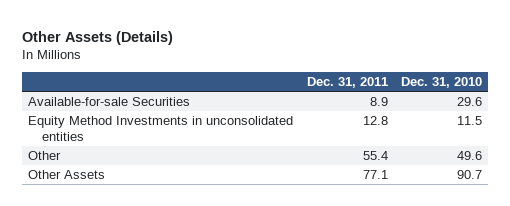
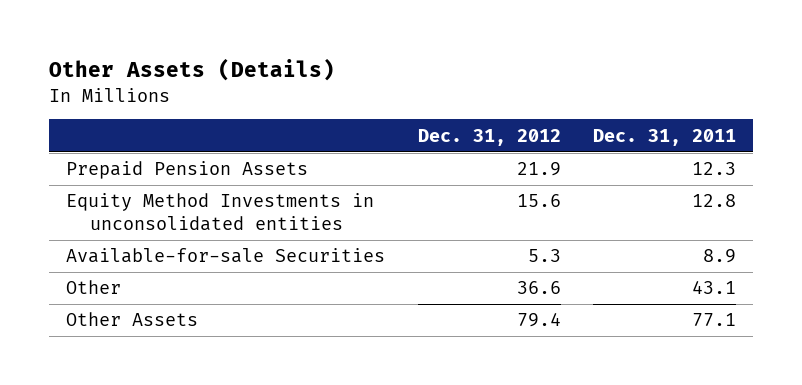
- | Dec. 31, 2011 | Dec. 31, 2010
+ | Dec. 31, 2012 | Dec. 31, 2011
+ Prepaid Pension Assets | 21.9 | 12.3
- Other | 55.4 | 49.6
moved down: Available-for-sale Securities | 5.3 | 8.9
+ Other | 36.6 | 43.1

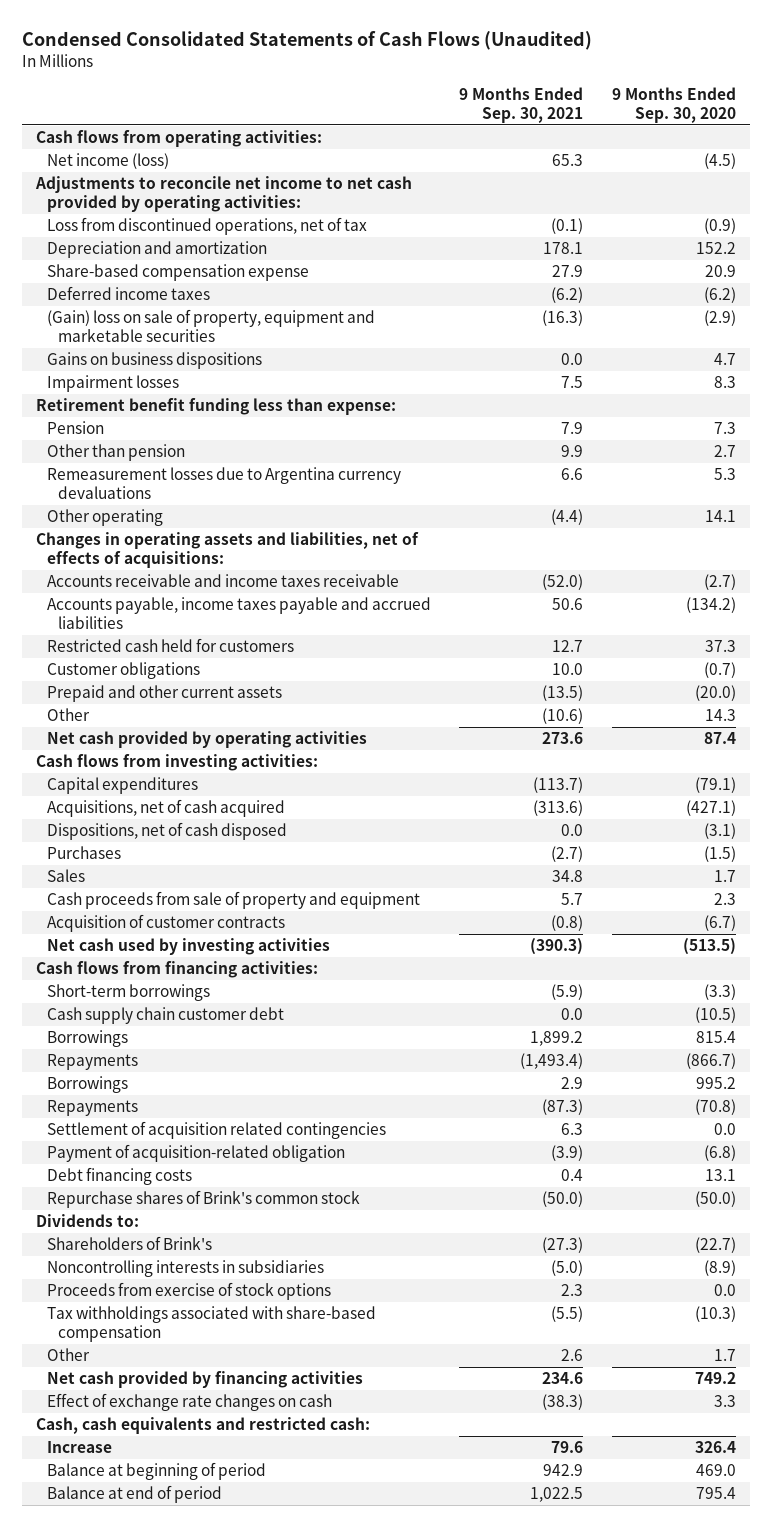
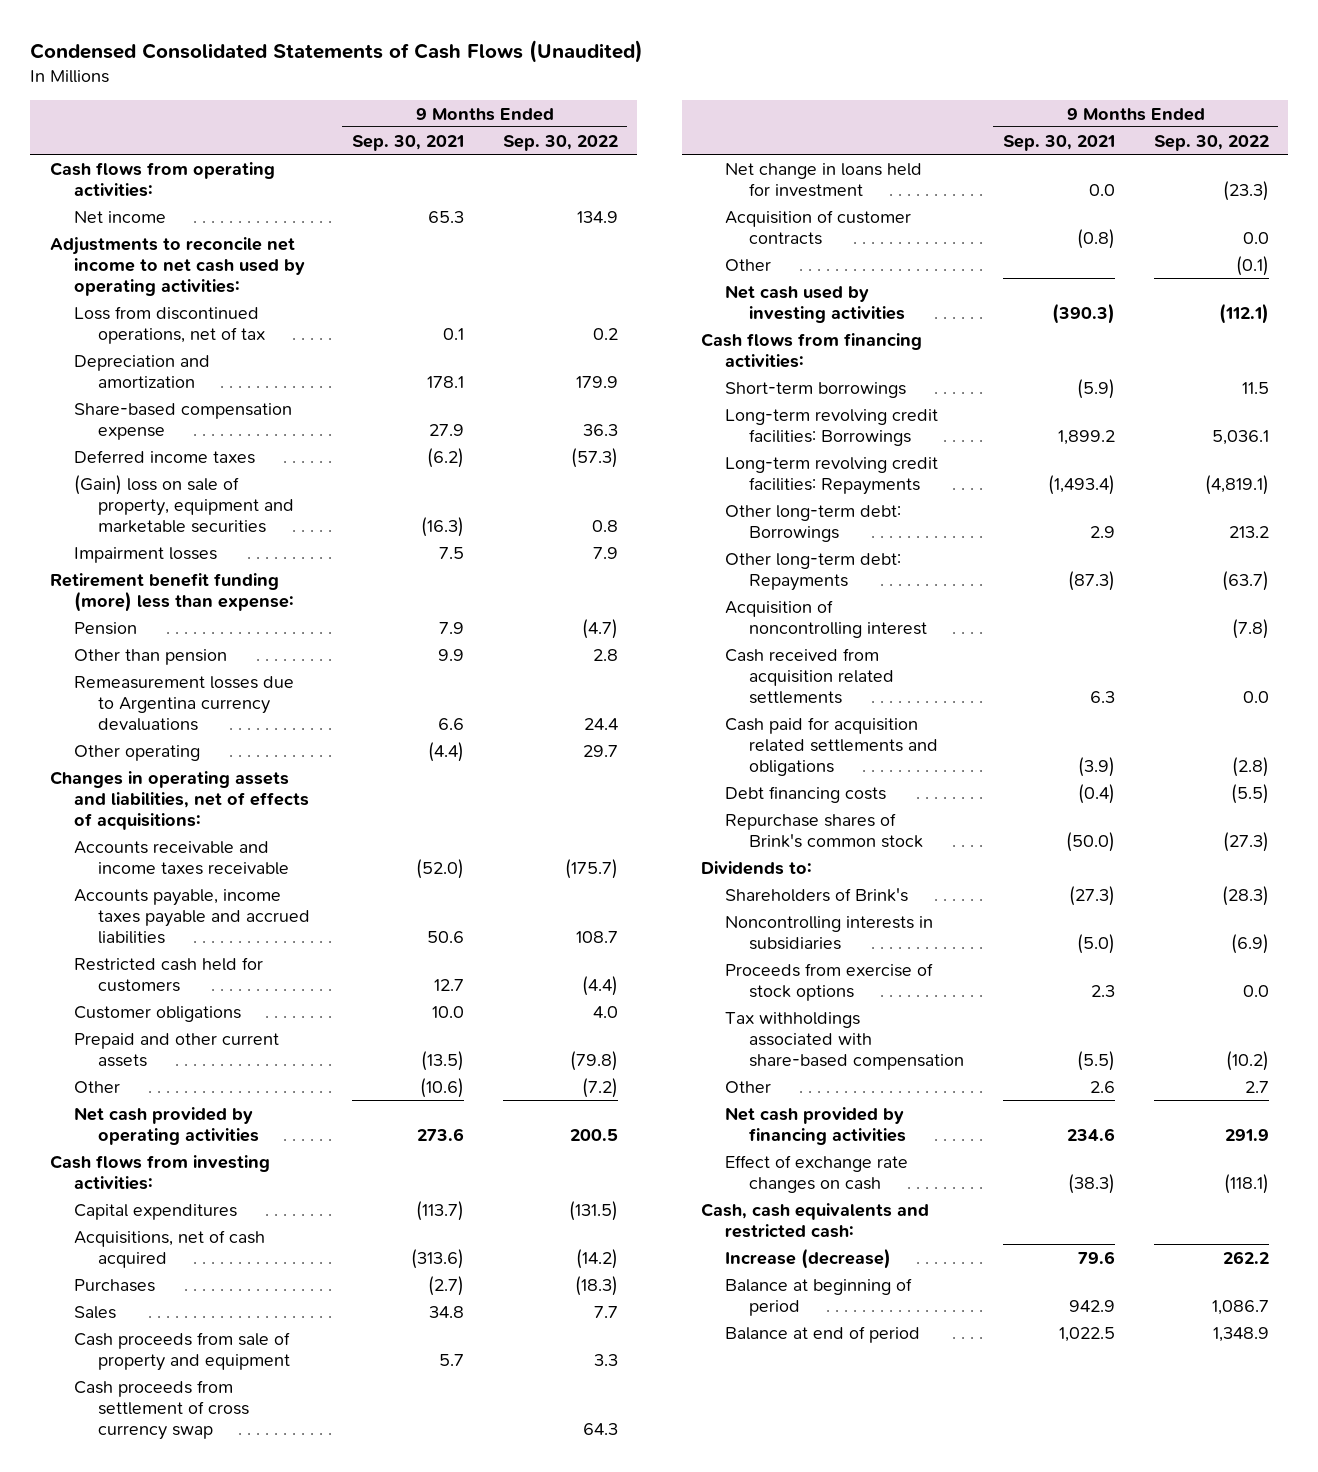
- | 9 Months Ended Sep. 30, 2021 | 9 Months Ended Sep. 30, 2020
+ | 9 Months Ended Sep. 30, 2021 | 9 Months Ended Sep. 30, 2022
- Net income (loss) | 65.3 | (4.5)
- Adjustments to reconcile net income to net cash provided by operating activities:
- Loss from discontinued operations, net of tax | (0.1) | (0.9)
+ Net income | 65.3 | 134.9
+ Adjustments to reconcile net income to net cash used by operating activities:
+ Loss from discontinued operations, net of tax | 0.1 | 0.2
- Gains on business dispositions | 0.0 | 4.7
- Retirement benefit funding less than expense:
+ Retirement benefit funding (more) less than expense:
- Dispositions, net of cash disposed | 0.0 | (3.1)
+ Cash proceeds from settlement of cross currency swap | | 64.3
+ Net change in loans held for investment | 0.0 | (23.3)
+ Other | | (0.1)
- Cash supply chain customer debt | 0.0 | (10.5)
- Borrowings | 1,899.2 | 815.4
- Repayments | (1,493.4) | (866.7)
- Borrowings | 2.9 | 995.2
- Repayments | (87.3) | (70.8)
- Settlement of acquisition related contingencies | 6.3 | 0.0
- Payment of acquisition-related obligation | (3.9) | (6.8)
- Debt financing costs | 0.4 | 13.1
+ Long-term revolving credit facilities: Borrowings | 1,899.2 | 5,036.1
+ Long-term revolving credit facilities: Repayments | (1,493.4) | (4,819.1)
+ Other long-term debt: Borrowings | 2.9 | 213.2
+ Other long-term debt: Repayments | (87.3) | (63.7)
+ Acquisition of noncontrolling interest | | (7.8)
+ Cash received from acquisition related settlements | 6.3 | 0.0
+ Cash paid for acquisition related settlements and obligations | (3.9) | (2.8)
+ Debt financing costs | (0.4) | (5.5)
- Increase | 79.6 | 326.4
+ Increase (decrease) | 79.6 | 262.2

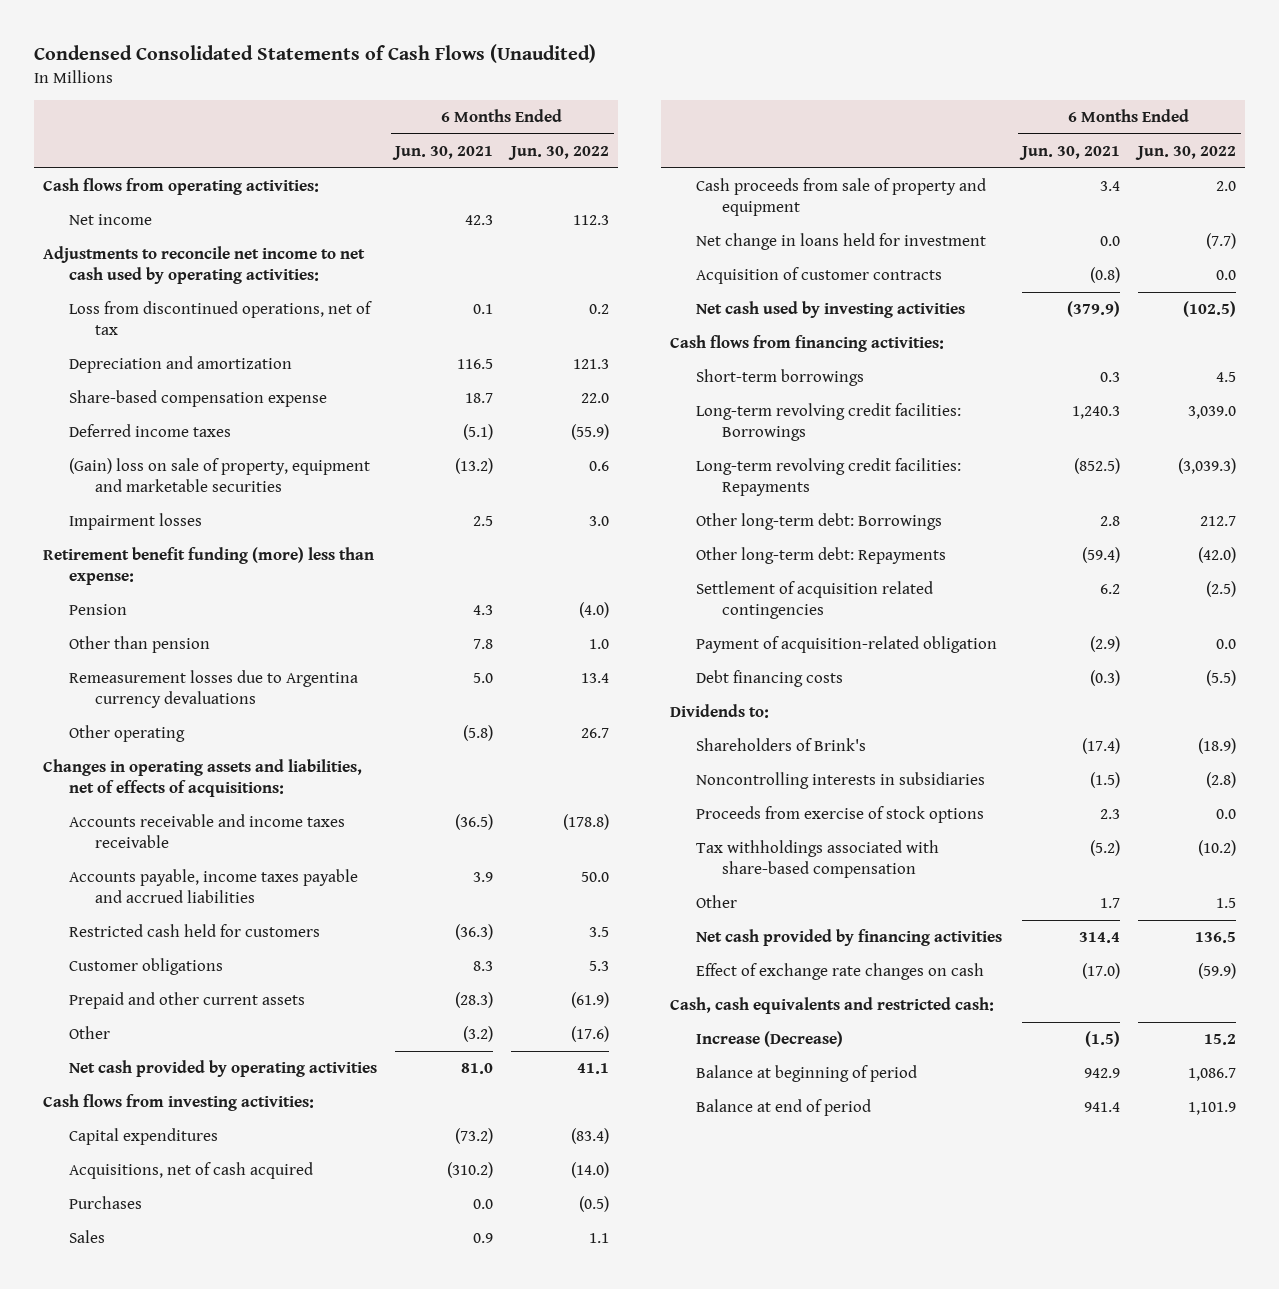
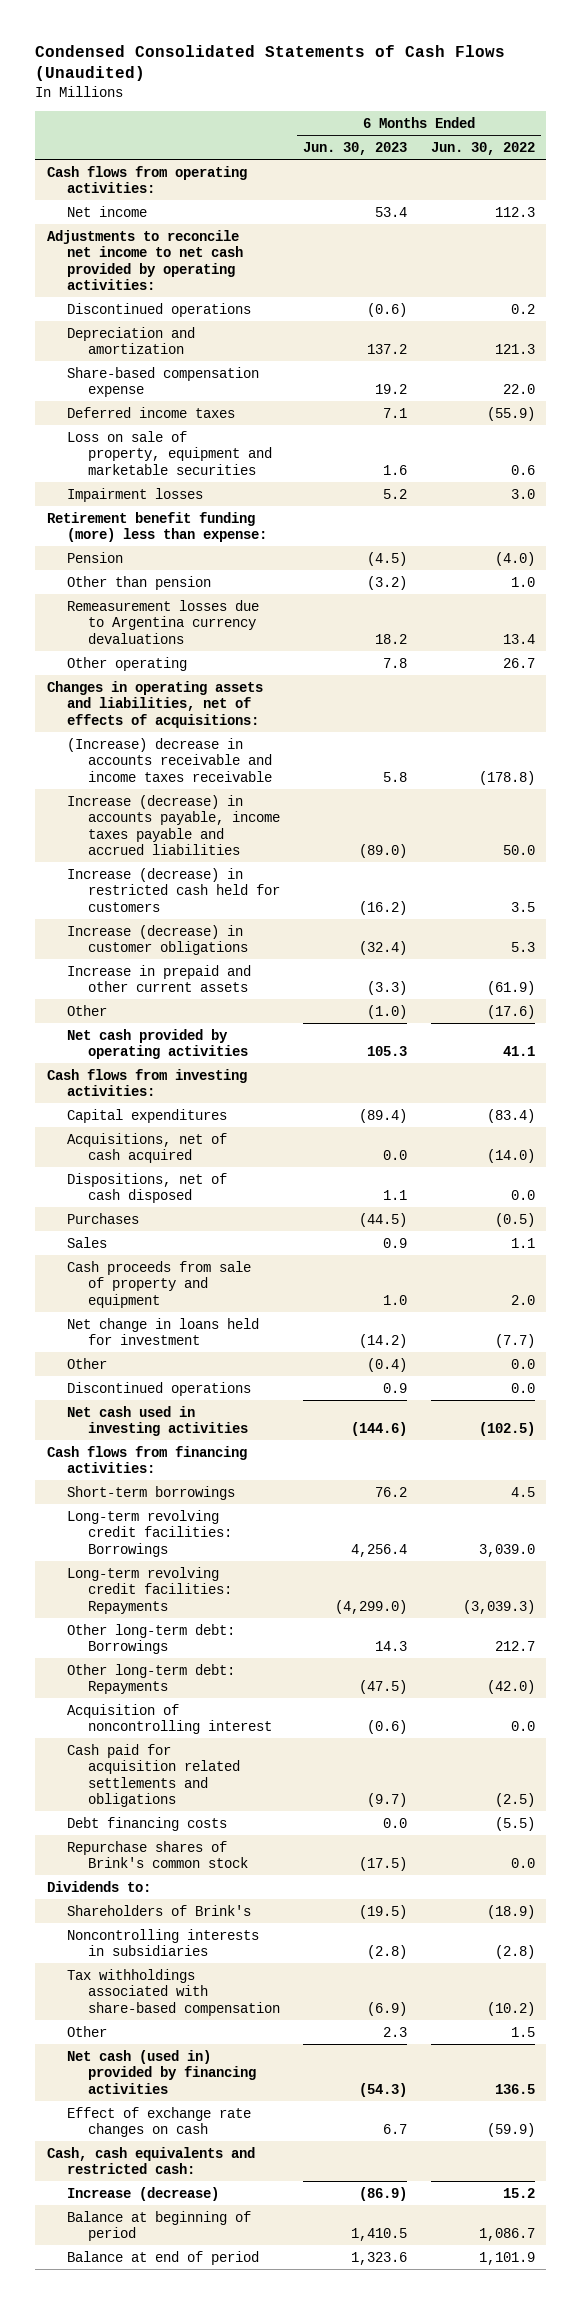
- | 6 Months Ended Jun. 30, 2021 | 6 Months Ended Jun. 30, 2022
+ | 6 Months Ended Jun. 30, 2023 | 6 Months Ended Jun. 30, 2022
- Adjustments to reconcile net income to net cash used by operating activities:
- Loss from discontinued operations, net of tax | 0.1 | 0.2
+ Adjustments to reconcile net income to net cash provided by operating activities:
+ Discontinued operations | (0.6) | 0.2
- (Gain) loss on sale of property, equipment and marketable securities | (13.2) | 0.6
+ Loss on sale of property, equipment and marketable securities | 1.6 | 0.6
- Accounts receivable and income taxes receivable | (36.5) | (178.8)
- Accounts payable, income taxes payable and accrued liabilities | 3.9 | 50.0
- Restricted cash held for customers | (36.3) | 3.5
- Customer obligations | 8.3 | 5.3
- Prepaid and other current assets | (28.3) | (61.9)
+ (Increase) decrease in accounts receivable and income taxes receivable | 5.8 | (178.8)
+ Increase (decrease) in accounts payable, income taxes payable and accrued liabilities | (89.0) | 50.0
+ Increase (decrease) in restricted cash held for customers | (16.2) | 3.5
+ Increase (decrease) in customer obligations | (32.4) | 5.3
+ Increase in prepaid and other current assets | (3.3) | (61.9)
+ Dispositions, net of cash disposed | 1.1 | 0.0
- Acquisition of customer contracts | (0.8) | 0.0
- Net cash used by investing activities | (379.9) | (102.5)
+ Other | (0.4) | 0.0
+ Discontinued operations | 0.9 | 0.0
+ Net cash used in investing activities | (144.6) | (102.5)
- Settlement of acquisition related contingencies | 6.2 | (2.5)
- Payment of acquisition-related obligation | (2.9) | 0.0
+ Acquisition of noncontrolling interest | (0.6) | 0.0
+ Cash paid for acquisition related settlements and obligations | (9.7) | (2.5)
+ Repurchase shares of Brink's common stock | (17.5) | 0.0
- Proceeds from exercise of stock options | 2.3 | 0.0
- Net cash provided by financing activities | 314.4 | 136.5
+ Net cash (used in) provided by financing activities | (54.3) | 136.5
- Increase (Decrease) | (1.5) | 15.2
+ Increase (decrease) | (86.9) | 15.2

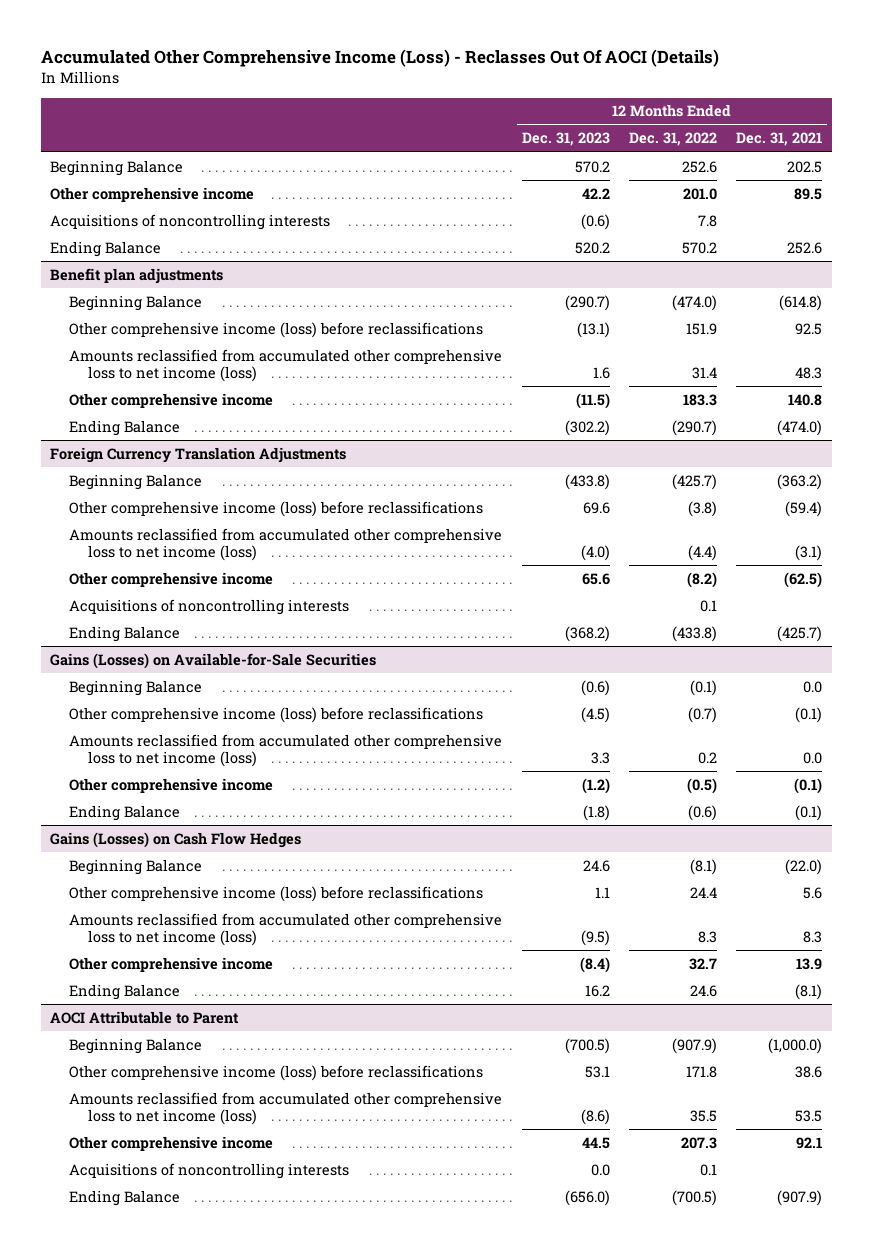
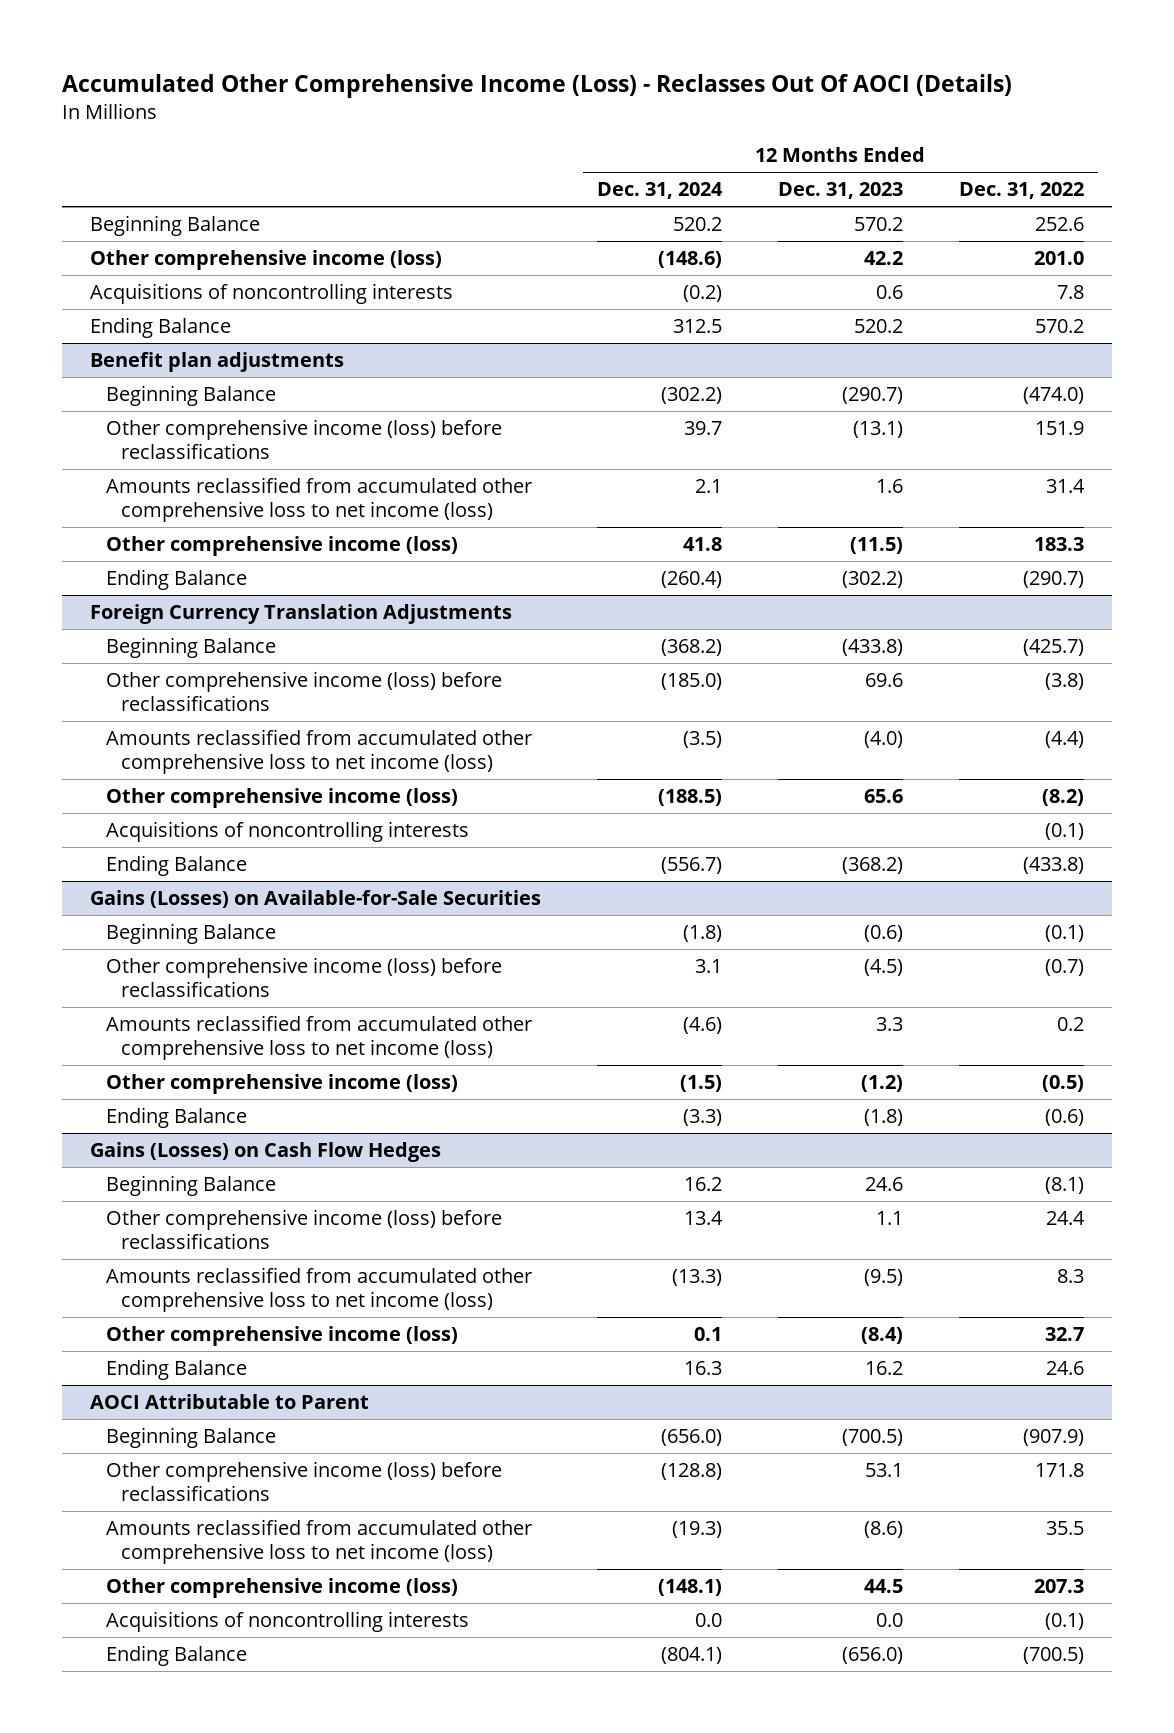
- | 12 Months Ended Dec. 31, 2023 | 12 Months Ended Dec. 31, 2022 | 12 Months Ended Dec. 31, 2021
+ | 12 Months Ended Dec. 31, 2024 | 12 Months Ended Dec. 31, 2023 | 12 Months Ended Dec. 31, 2022
- Other comprehensive income | 42.2 | 201.0 | 89.5
- Acquisitions of noncontrolling interests | (0.6) | 7.8 |
+ Other comprehensive income (loss) | (148.6) | 42.2 | 201.0
+ Acquisitions of noncontrolling interests | (0.2) | 0.6 | 7.8
@ Benefit plan adjustments
- Other comprehensive income | (11.5) | 183.3 | 140.8
+ Other comprehensive income (loss) | 41.8 | (11.5) | 183.3
@ Foreign Currency Translation Adjustments
- Other comprehensive income | 65.6 | (8.2) | (62.5)
- Acquisitions of noncontrolling interests | | 0.1 |
+ Other comprehensive income (loss) | (188.5) | 65.6 | (8.2)
+ Acquisitions of noncontrolling interests | | | (0.1)
@ Gains (Losses) on Available-for-Sale Securities
- Other comprehensive income | (1.2) | (0.5) | (0.1)
+ Other comprehensive income (loss) | (1.5) | (1.2) | (0.5)
@ Gains (Losses) on Cash Flow Hedges
- Other comprehensive income | (8.4) | 32.7 | 13.9
+ Other comprehensive income (loss) | 0.1 | (8.4) | 32.7
@ AOCI Attributable to Parent
- Other comprehensive income | 44.5 | 207.3 | 92.1
- Acquisitions of noncontrolling interests | 0.0 | 0.1 |
+ Other comprehensive income (loss) | (148.1) | 44.5 | 207.3
+ Acquisitions of noncontrolling interests | 0.0 | 0.0 | (0.1)

